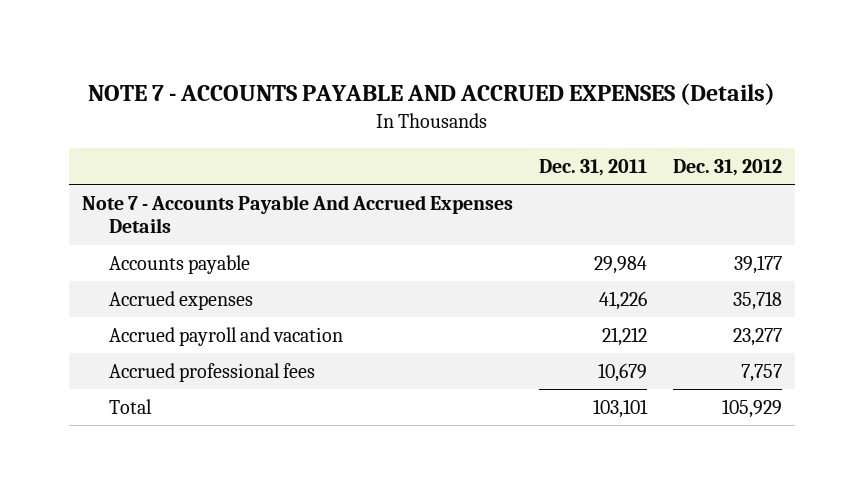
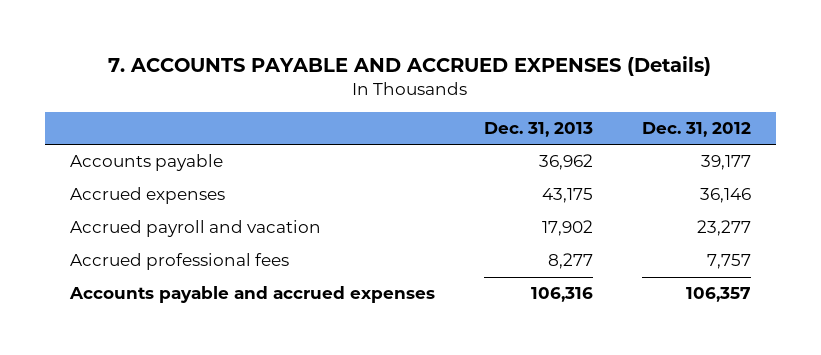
- NOTE 7 - ACCOUNTS PAYABLE AND ACCRUED EXPENSES (Details)
+ 7. ACCOUNTS PAYABLE AND ACCRUED EXPENSES (Details)
- | Dec. 31, 2011 | Dec. 31, 2012
+ | Dec. 31, 2013 | Dec. 31, 2012
- Note 7 - Accounts Payable And Accrued Expenses Details
- Accrued expenses | 41,226 | 35,718
+ Accrued expenses | 43,175 | 36,146
- Total | 103,101 | 105,929
+ Accounts payable and accrued expenses | 106,316 | 106,357

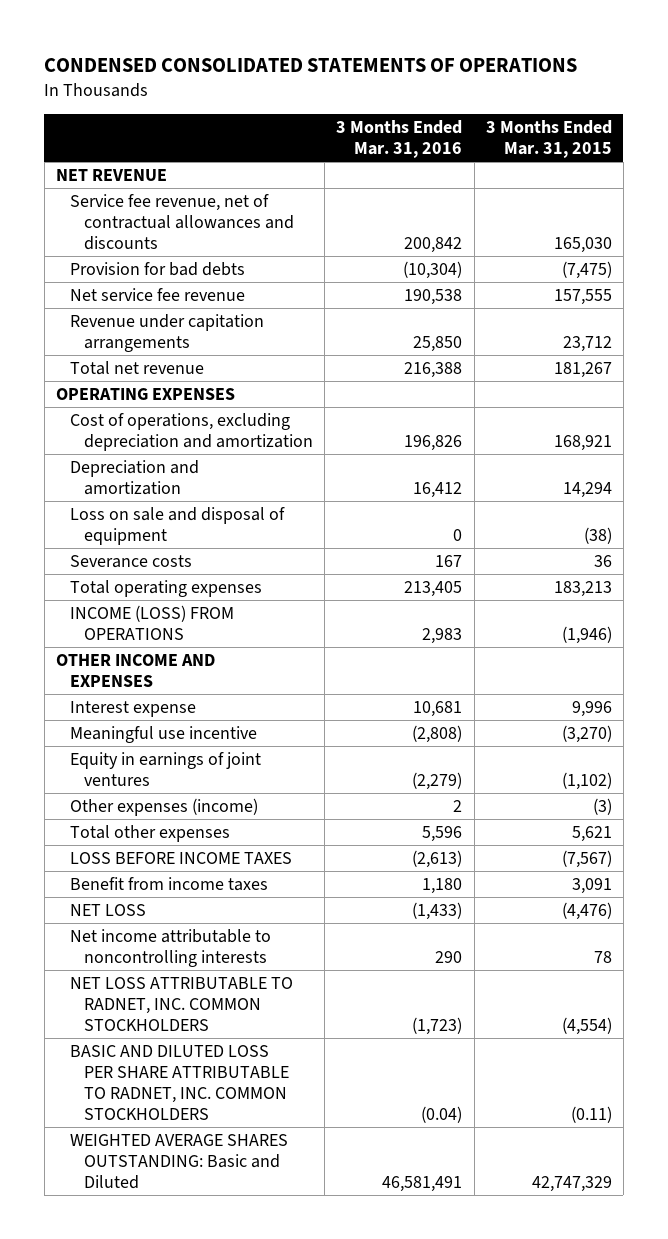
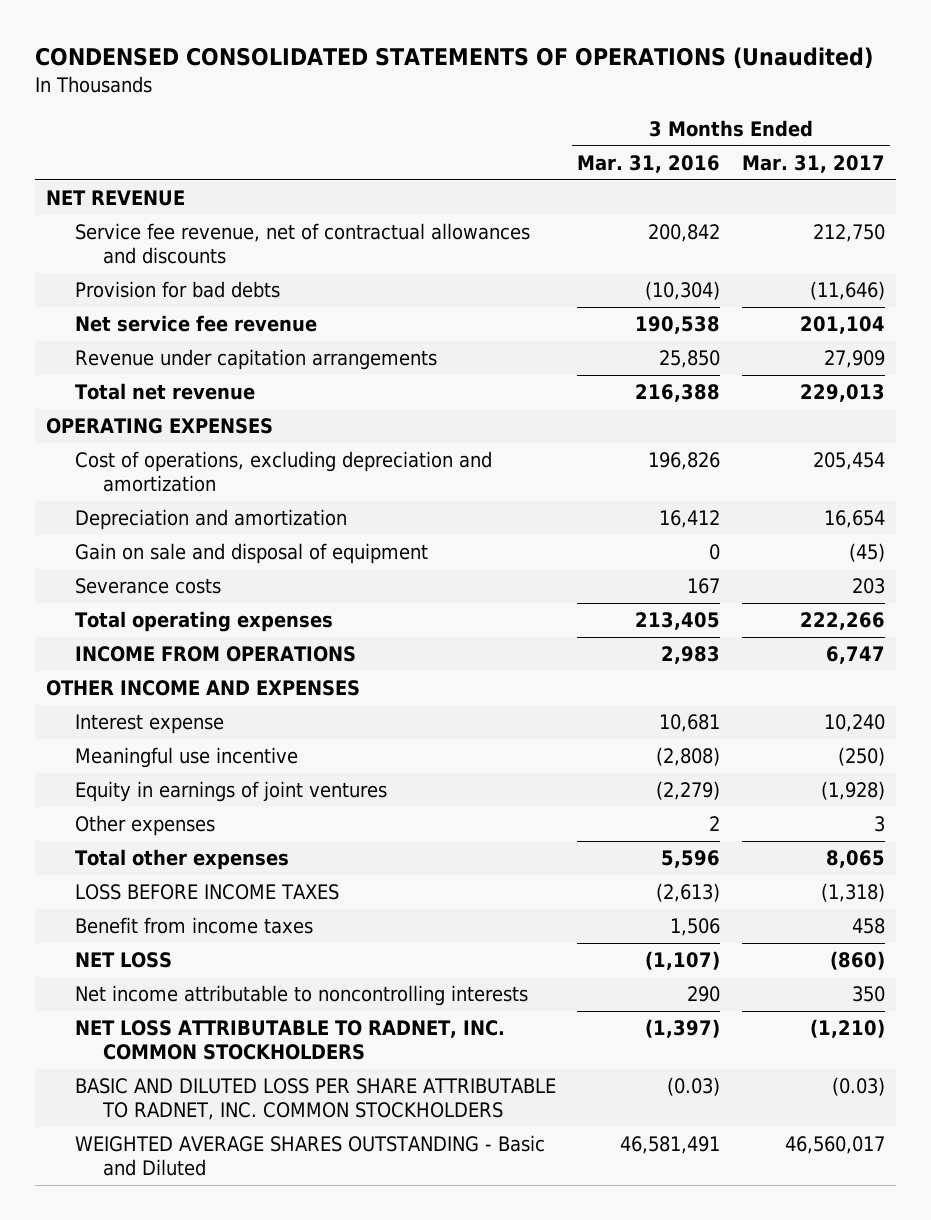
- CONDENSED CONSOLIDATED STATEMENTS OF OPERATIONS
+ CONDENSED CONSOLIDATED STATEMENTS OF OPERATIONS (Unaudited)
- | 3 Months Ended Mar. 31, 2016 | 3 Months Ended Mar. 31, 2015
+ | 3 Months Ended Mar. 31, 2016 | 3 Months Ended Mar. 31, 2017
- Loss on sale and disposal of equipment | 0 | (38)
+ Gain on sale and disposal of equipment | 0 | (45)
- INCOME (LOSS) FROM OPERATIONS | 2,983 | (1,946)
+ INCOME FROM OPERATIONS | 2,983 | 6,747
- Other expenses (income) | 2 | (3)
+ Other expenses | 2 | 3
- Benefit from income taxes | 1,180 | 3,091
- NET LOSS | (1,433) | (4,476)
+ Benefit from income taxes | 1,506 | 458
+ NET LOSS | (1,107) | (860)
- NET LOSS ATTRIBUTABLE TO RADNET, INC. COMMON STOCKHOLDERS | (1,723) | (4,554)
- BASIC AND DILUTED LOSS PER SHARE ATTRIBUTABLE TO RADNET, INC. COMMON STOCKHOLDERS | (0.04) | (0.11)
- WEIGHTED AVERAGE SHARES OUTSTANDING: Basic and Diluted | 46,581,491 | 42,747,329
+ NET LOSS ATTRIBUTABLE TO RADNET, INC. COMMON STOCKHOLDERS | (1,397) | (1,210)
+ BASIC AND DILUTED LOSS PER SHARE ATTRIBUTABLE TO RADNET, INC. COMMON STOCKHOLDERS | (0.03) | (0.03)
+ WEIGHTED AVERAGE SHARES OUTSTANDING - Basic and Diluted | 46,581,491 | 46,560,017

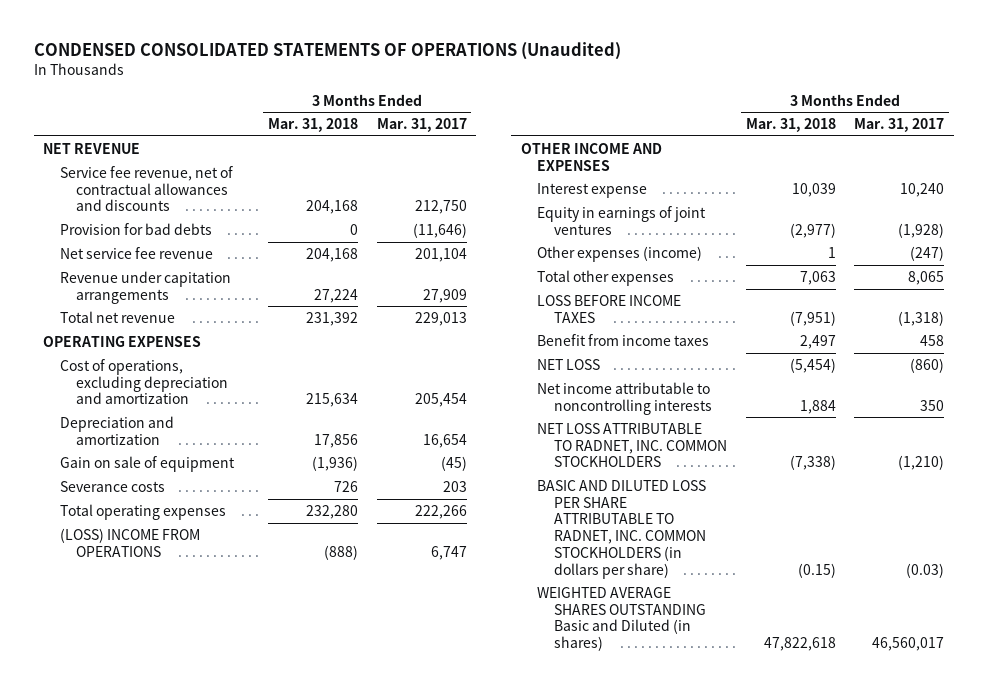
- | 3 Months Ended Mar. 31, 2016 | 3 Months Ended Mar. 31, 2017
+ | 3 Months Ended Mar. 31, 2018 | 3 Months Ended Mar. 31, 2017
- Gain on sale and disposal of equipment | 0 | (45)
+ Gain on sale of equipment | (1,936) | (45)
- INCOME FROM OPERATIONS | 2,983 | 6,747
+ (LOSS) INCOME FROM OPERATIONS | (888) | 6,747
- Meaningful use incentive | (2,808) | (250)
- Other expenses | 2 | 3
+ Other expenses (income) | 1 | (247)
- BASIC AND DILUTED LOSS PER SHARE ATTRIBUTABLE TO RADNET, INC. COMMON STOCKHOLDERS | (0.03) | (0.03)
- WEIGHTED AVERAGE SHARES OUTSTANDING - Basic and Diluted | 46,581,491 | 46,560,017
+ BASIC AND DILUTED LOSS PER SHARE ATTRIBUTABLE TO RADNET, INC. COMMON STOCKHOLDERS (in dollars per share) | (0.15) | (0.03)
+ WEIGHTED AVERAGE SHARES OUTSTANDING Basic and Diluted (in shares) | 47,822,618 | 46,560,017

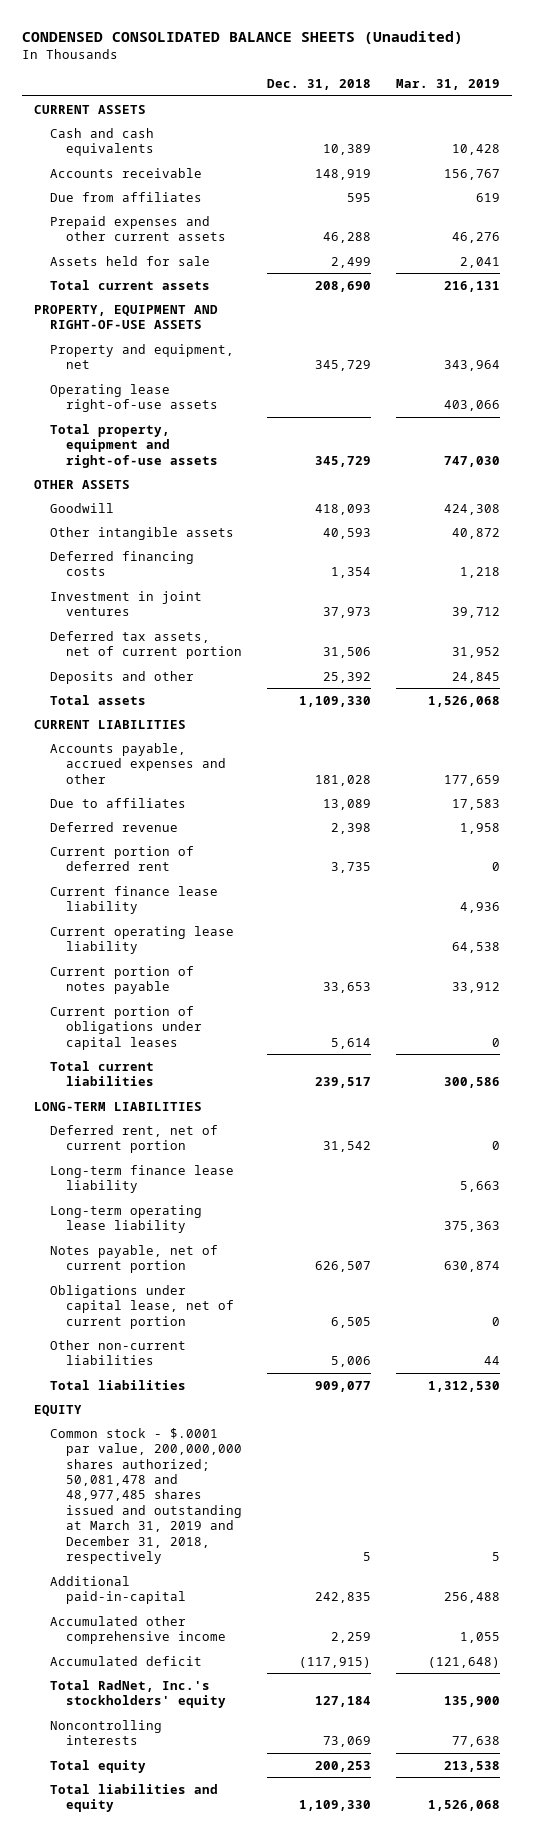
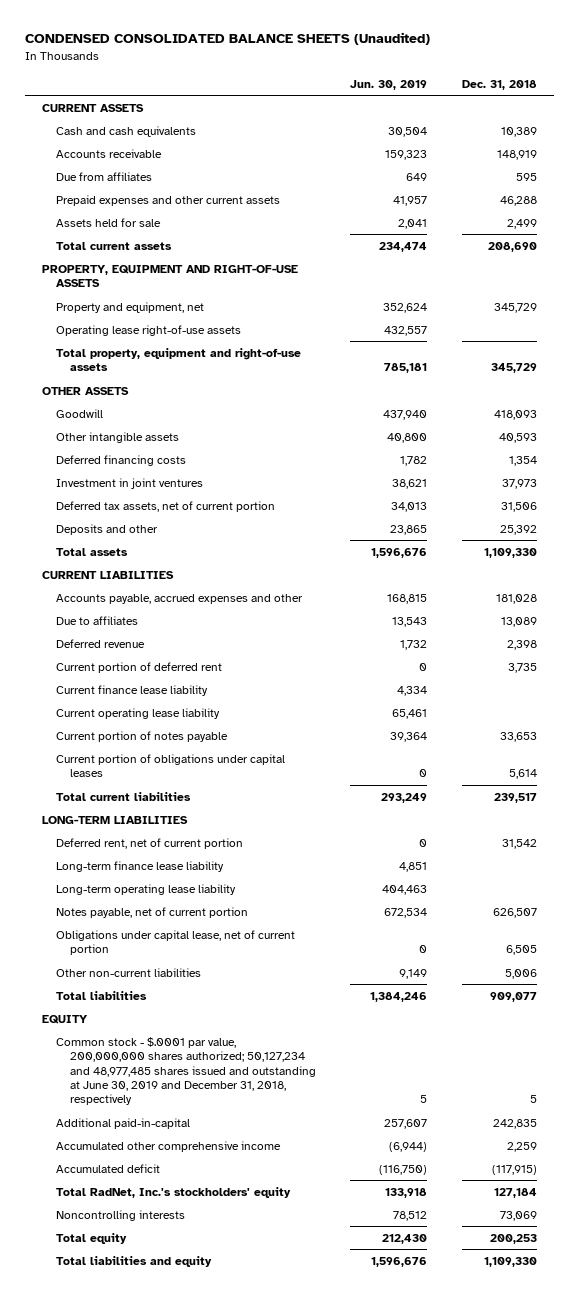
- | Dec. 31, 2018 | Mar. 31, 2019
+ | Jun. 30, 2019 | Dec. 31, 2018
- Common stock - $.0001 par value, 200,000,000 shares authorized; 50,081,478 and 48,977,485 shares issued and outstanding at March 31, 2019 and December 31, 2018, respectively | 5 | 5
+ Common stock - $.0001 par value, 200,000,000 shares authorized; 50,127,234 and 48,977,485 shares issued and outstanding at June 30, 2019 and December 31, 2018, respectively | 5 | 5

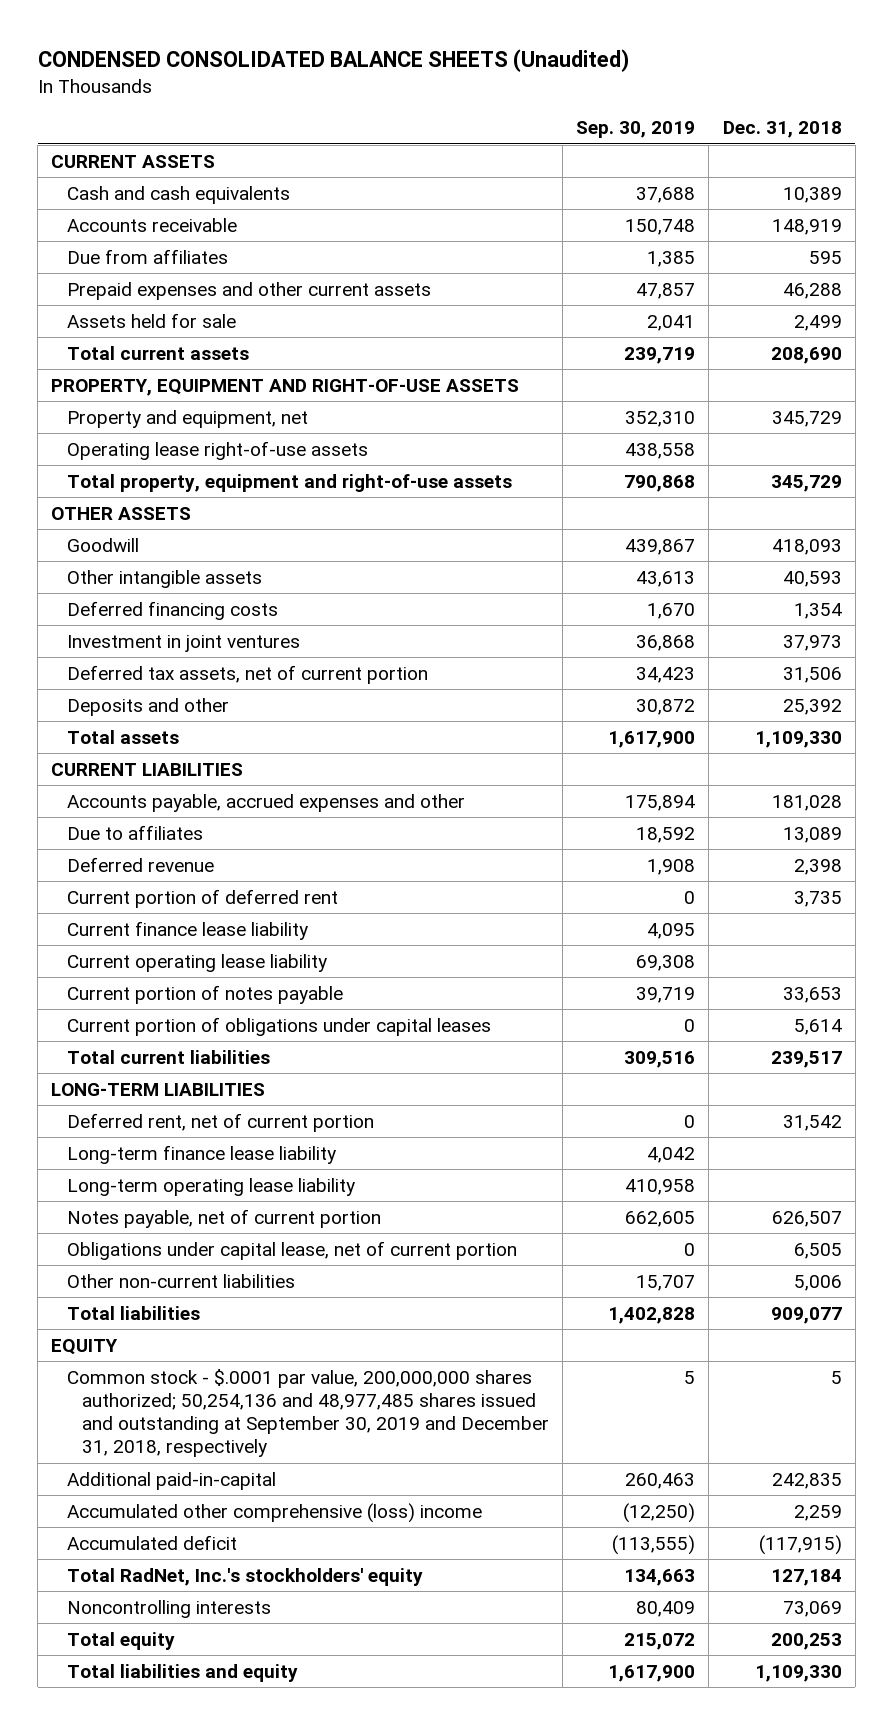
- | Jun. 30, 2019 | Dec. 31, 2018
+ | Sep. 30, 2019 | Dec. 31, 2018
- Common stock - $.0001 par value, 200,000,000 shares authorized; 50,127,234 and 48,977,485 shares issued and outstanding at June 30, 2019 and December 31, 2018, respectively | 5 | 5
+ Common stock - $.0001 par value, 200,000,000 shares authorized; 50,254,136 and 48,977,485 shares issued and outstanding at September 30, 2019 and December 31, 2018, respectively | 5 | 5
- Accumulated other comprehensive income | (6,944) | 2,259
+ Accumulated other comprehensive (loss) income | (12,250) | 2,259

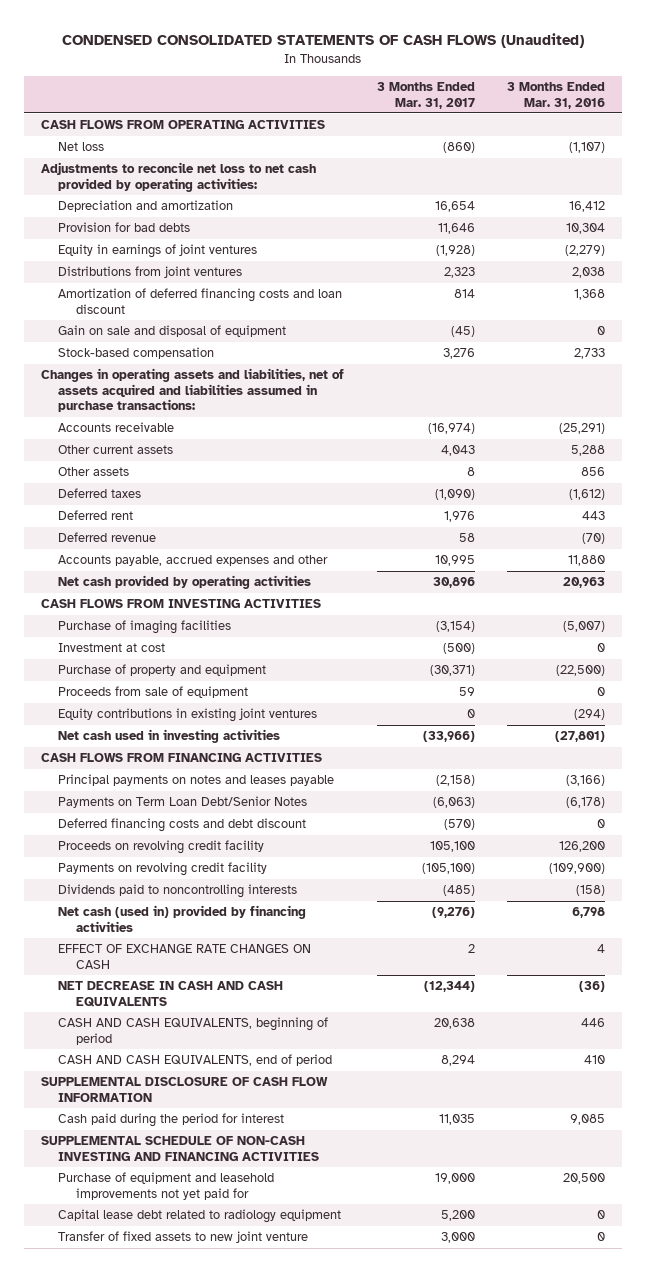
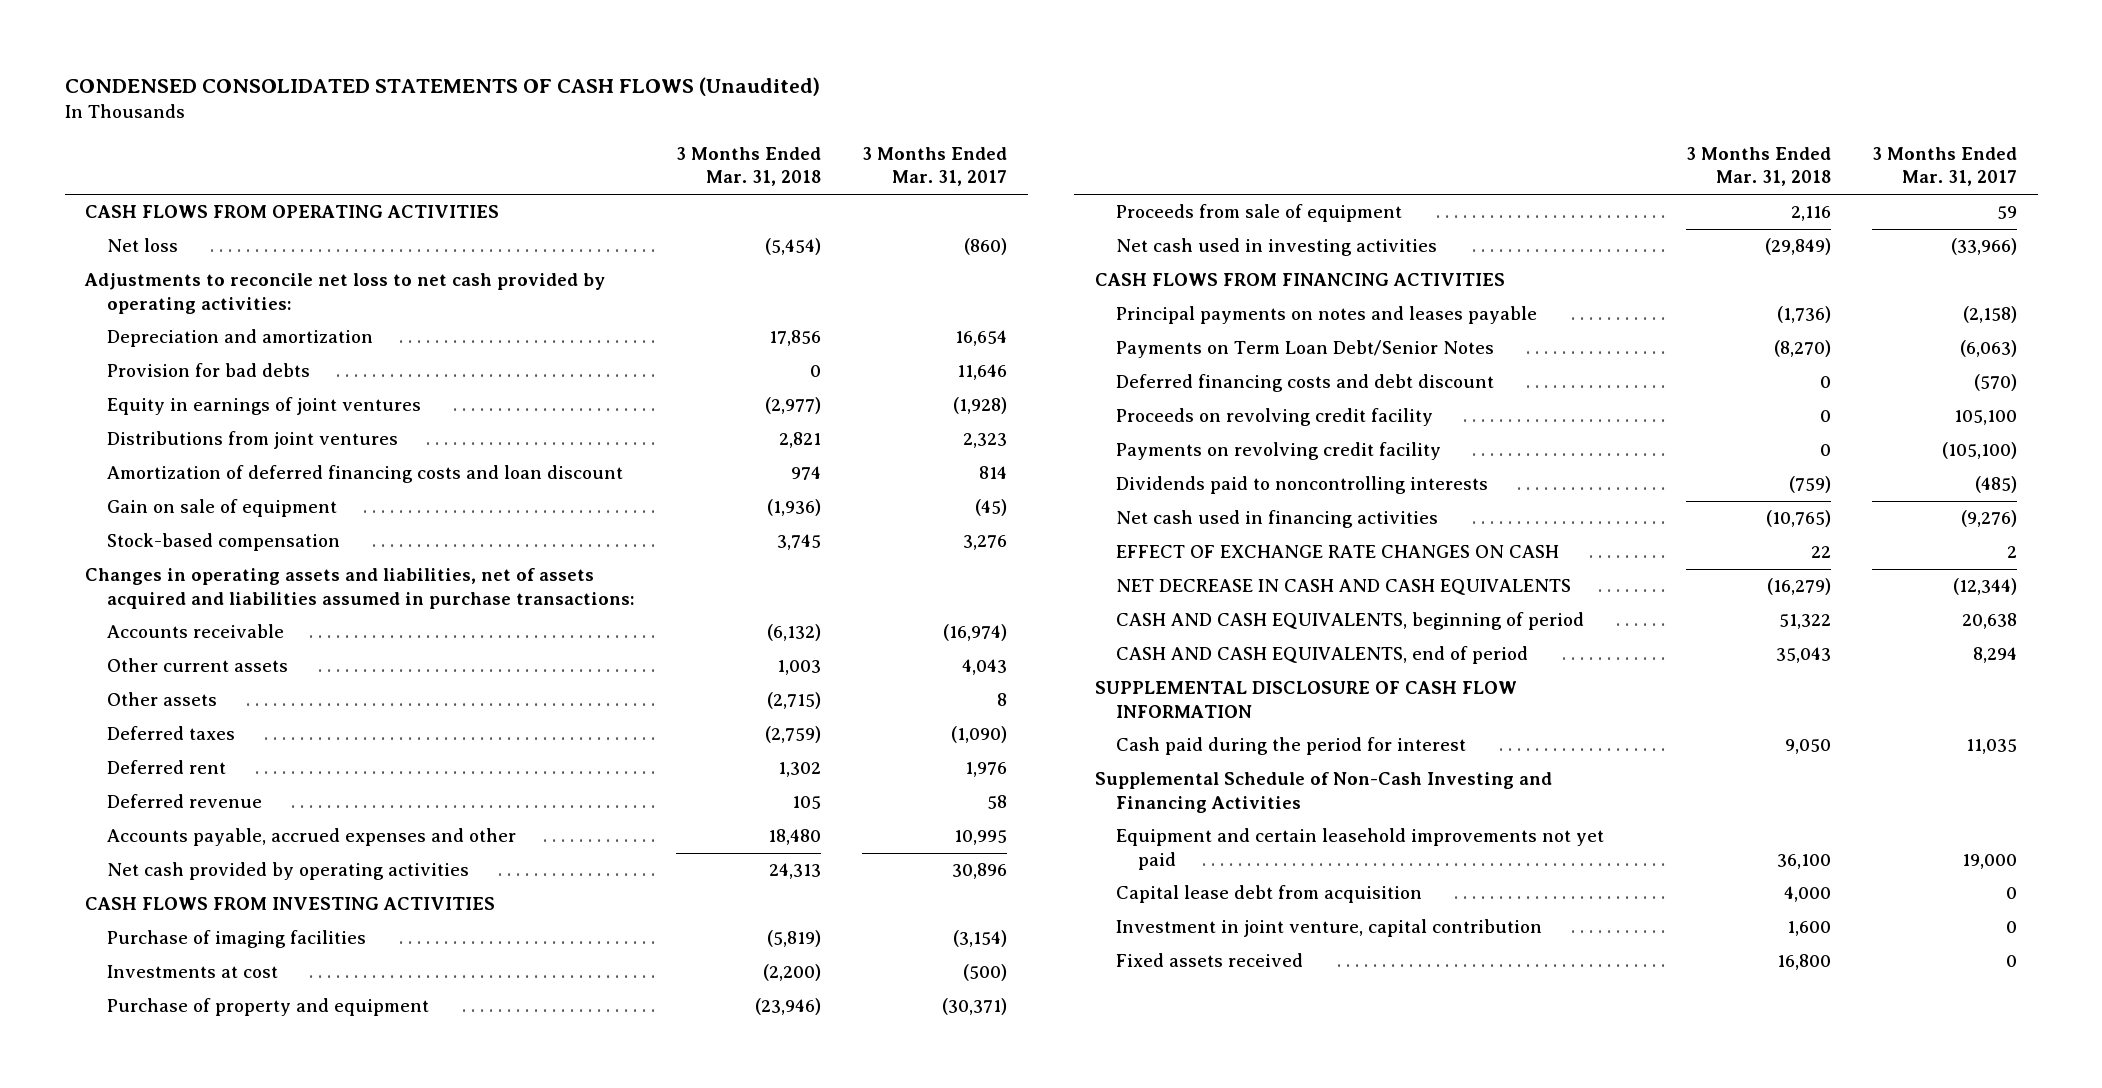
- | 3 Months Ended Mar. 31, 2017 | 3 Months Ended Mar. 31, 2016
+ | 3 Months Ended Mar. 31, 2018 | 3 Months Ended Mar. 31, 2017
- Gain on sale and disposal of equipment | (45) | 0
+ Gain on sale of equipment | (1,936) | (45)
- Investment at cost | (500) | 0
+ Investments at cost | (2,200) | (500)
- Equity contributions in existing joint ventures | 0 | (294)
- Net cash (used in) provided by financing activities | (9,276) | 6,798
+ Net cash used in financing activities | (10,765) | (9,276)
- SUPPLEMENTAL SCHEDULE OF NON-CASH INVESTING AND FINANCING ACTIVITIES
- Purchase of equipment and leasehold improvements not yet paid for | 19,000 | 20,500
- Capital lease debt related to radiology equipment | 5,200 | 0
- Transfer of fixed assets to new joint venture | 3,000 | 0
+ Supplemental Schedule of Non-Cash Investing and Financing Activities
+ Equipment and certain leasehold improvements not yet paid | 36,100 | 19,000
+ Capital lease debt from acquisition | 4,000 | 0
+ Investment in joint venture, capital contribution | 1,600 | 0
+ Fixed assets received | 16,800 | 0

